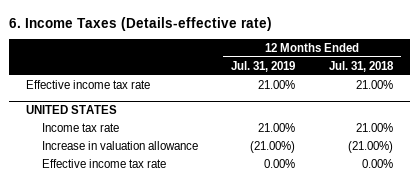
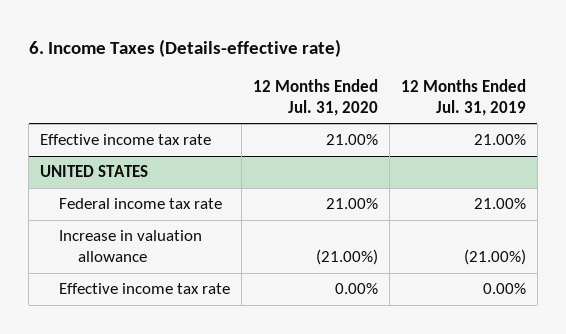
- | 12 Months Ended Jul. 31, 2019 | 12 Months Ended Jul. 31, 2018
+ | 12 Months Ended Jul. 31, 2020 | 12 Months Ended Jul. 31, 2019
@ UNITED STATES
- Income tax rate | 21.00% | 21.00%
+ Federal income tax rate | 21.00% | 21.00%

